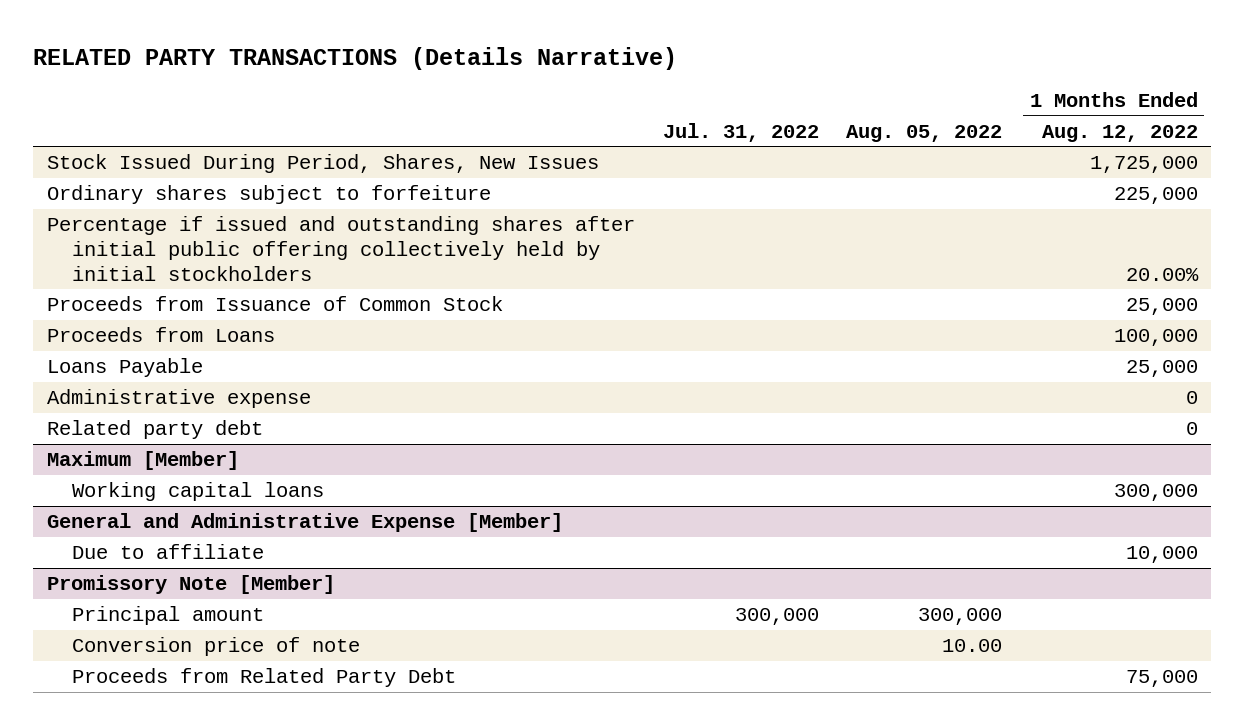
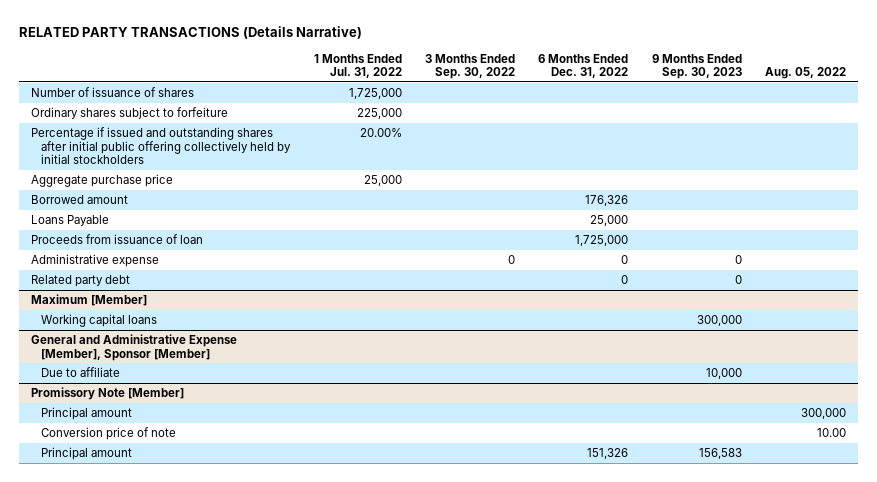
- | Jul. 31, 2022 | Aug. 05, 2022 | 1 Months Ended Aug. 12, 2022
+ | 1 Months Ended Jul. 31, 2022 | 3 Months Ended Sep. 30, 2022 | 6 Months Ended Dec. 31, 2022 | 9 Months Ended Sep. 30, 2023 | Aug. 05, 2022
- Stock Issued During Period, Shares, New Issues | | | 1,725,000
+ Number of issuance of shares | 1,725,000 | | | |
- Proceeds from Issuance of Common Stock | | | 25,000
- Proceeds from Loans | | | 100,000
+ Aggregate purchase price | 25,000 | | | |
+ Borrowed amount | | | 176,326 | |
+ Proceeds from issuance of loan | | | 1,725,000 | |
- General and Administrative Expense [Member]
+ General and Administrative Expense [Member], Sponsor [Member]
@ Promissory Note [Member]
- Proceeds from Related Party Debt | | | 75,000
+ Principal amount | | | 151,326 | 156,583 |

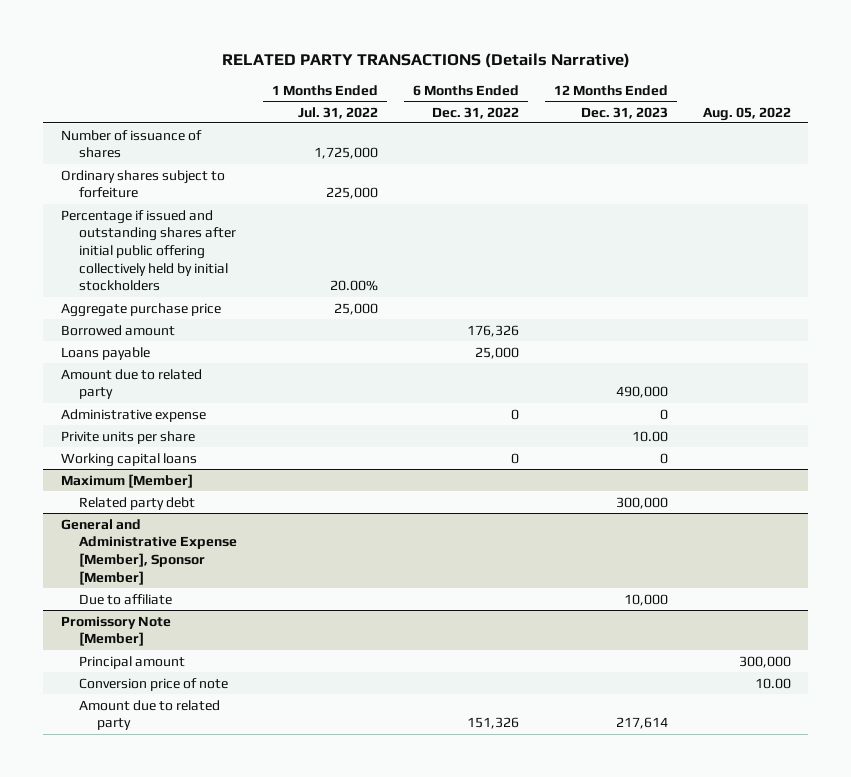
- | 1 Months Ended Jul. 31, 2022 | 3 Months Ended Sep. 30, 2022 | 6 Months Ended Dec. 31, 2022 | 9 Months Ended Sep. 30, 2023 | Aug. 05, 2022
+ | 1 Months Ended Jul. 31, 2022 | 6 Months Ended Dec. 31, 2022 | 12 Months Ended Dec. 31, 2023 | Aug. 05, 2022
- Loans Payable | | | 25,000 | |
- Proceeds from issuance of loan | | | 1,725,000 | |
+ Loans payable | | 25,000 | |
+ Amount due to related party | | | 490,000 |
- Related party debt | | | 0 | 0 |
+ Privite units per share | | | 10.00 |
+ Working capital loans | | 0 | 0 |
@ Maximum [Member]
- Working capital loans | | | | 300,000 |
+ Related party debt | | | 300,000 |
@ Promissory Note [Member]
- Principal amount | | | 151,326 | 156,583 |
+ Amount due to related party | | 151,326 | 217,614 |

